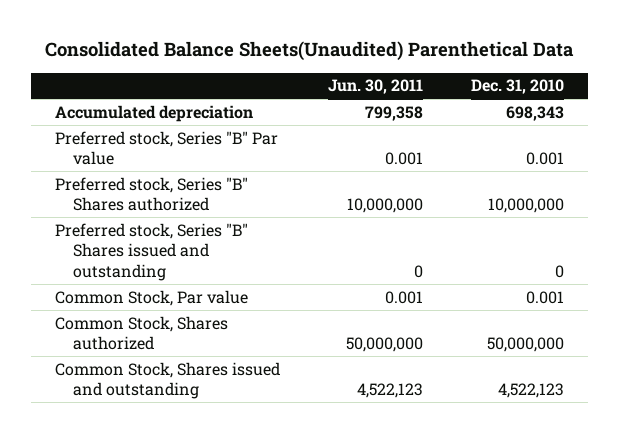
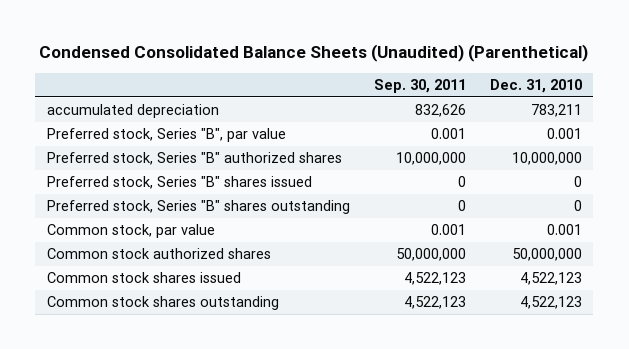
- Consolidated Balance Sheets(Unaudited) Parenthetical Data
+ Condensed Consolidated Balance Sheets (Unaudited) (Parenthetical)
- | Jun. 30, 2011 | Dec. 31, 2010
+ | Sep. 30, 2011 | Dec. 31, 2010
- Accumulated depreciation | 799,358 | 698,343
- Preferred stock, Series "B" Par value | 0.001 | 0.001
- Preferred stock, Series "B" Shares authorized | 10,000,000 | 10,000,000
- Preferred stock, Series "B" Shares issued and outstanding | 0 | 0
- Common Stock, Par value | 0.001 | 0.001
- Common Stock, Shares authorized | 50,000,000 | 50,000,000
- Common Stock, Shares issued and outstanding | 4,522,123 | 4,522,123
+ accumulated depreciation | 832,626 | 783,211
+ Preferred stock, Series "B", par value | 0.001 | 0.001
+ Preferred stock, Series "B" authorized shares | 10,000,000 | 10,000,000
+ Preferred stock, Series "B" shares issued | 0 | 0
+ Preferred stock, Series "B" shares outstanding | 0 | 0
+ Common stock, par value | 0.001 | 0.001
+ Common stock authorized shares | 50,000,000 | 50,000,000
+ Common stock shares issued | 4,522,123 | 4,522,123
+ Common stock shares outstanding | 4,522,123 | 4,522,123

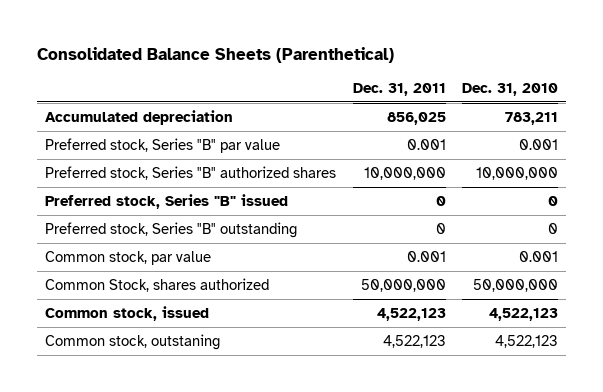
- Condensed Consolidated Balance Sheets (Unaudited) (Parenthetical)
+ Consolidated Balance Sheets (Parenthetical)
- | Sep. 30, 2011 | Dec. 31, 2010
+ | Dec. 31, 2011 | Dec. 31, 2010
- accumulated depreciation | 832,626 | 783,211
- Preferred stock, Series "B", par value | 0.001 | 0.001
+ Accumulated depreciation | 856,025 | 783,211
+ Preferred stock, Series "B" par value | 0.001 | 0.001
- Preferred stock, Series "B" shares issued | 0 | 0
- Preferred stock, Series "B" shares outstanding | 0 | 0
+ Preferred stock, Series "B" issued | 0 | 0
+ Preferred stock, Series "B" outstanding | 0 | 0
- Common stock authorized shares | 50,000,000 | 50,000,000
- Common stock shares issued | 4,522,123 | 4,522,123
- Common stock shares outstanding | 4,522,123 | 4,522,123
+ Common Stock, shares authorized | 50,000,000 | 50,000,000
+ Common stock, issued | 4,522,123 | 4,522,123
+ Common stock, outstaning | 4,522,123 | 4,522,123

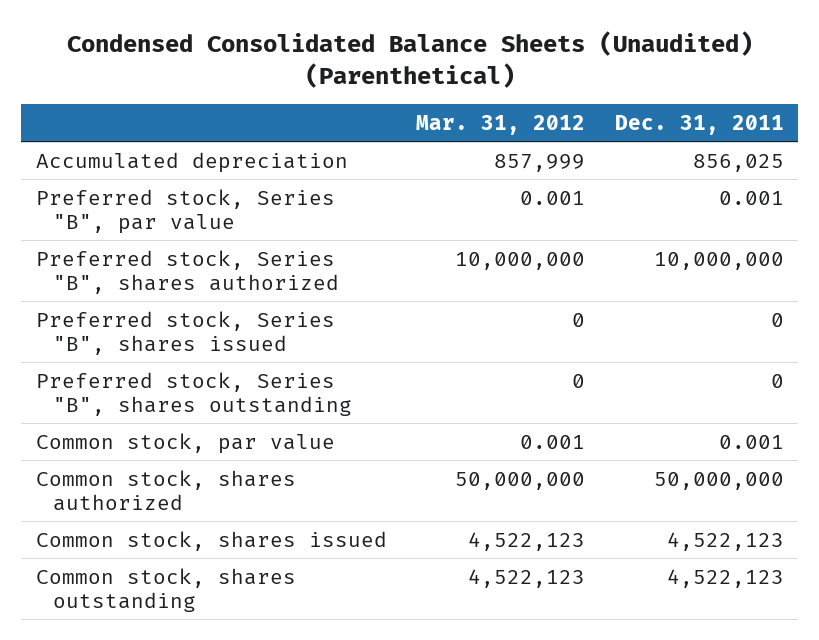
- Consolidated Balance Sheets (Parenthetical)
+ Condensed Consolidated Balance Sheets (Unaudited) (Parenthetical)
- | Dec. 31, 2011 | Dec. 31, 2010
+ | Mar. 31, 2012 | Dec. 31, 2011
- Preferred stock, Series "B" par value | 0.001 | 0.001
- Preferred stock, Series "B" authorized shares | 10,000,000 | 10,000,000
- Preferred stock, Series "B" issued | 0 | 0
- Preferred stock, Series "B" outstanding | 0 | 0
+ Preferred stock, Series "B", par value | 0.001 | 0.001
+ Preferred stock, Series "B", shares authorized | 10,000,000 | 10,000,000
+ Preferred stock, Series "B", shares issued | 0 | 0
+ Preferred stock, Series "B", shares outstanding | 0 | 0
- Common Stock, shares authorized | 50,000,000 | 50,000,000
- Common stock, issued | 4,522,123 | 4,522,123
- Common stock, outstaning | 4,522,123 | 4,522,123
+ Common stock, shares authorized | 50,000,000 | 50,000,000
+ Common stock, shares issued | 4,522,123 | 4,522,123
+ Common stock, shares outstanding | 4,522,123 | 4,522,123

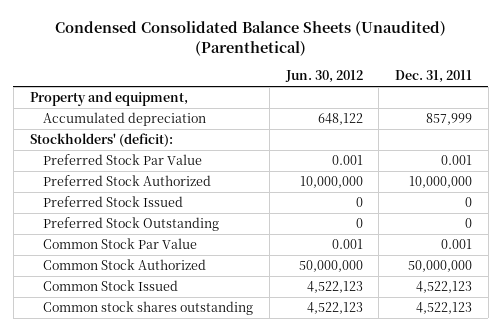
- | Mar. 31, 2012 | Dec. 31, 2011
+ | Jun. 30, 2012 | Dec. 31, 2011
- Accumulated depreciation | 857,999 | 856,025
- Preferred stock, Series "B", par value | 0.001 | 0.001
- Preferred stock, Series "B", shares authorized | 10,000,000 | 10,000,000
- Preferred stock, Series "B", shares issued | 0 | 0
- Preferred stock, Series "B", shares outstanding | 0 | 0
- Common stock, par value | 0.001 | 0.001
- Common stock, shares authorized | 50,000,000 | 50,000,000
- Common stock, shares issued | 4,522,123 | 4,522,123
- Common stock, shares outstanding | 4,522,123 | 4,522,123
+ Property and equipment,
+ Accumulated depreciation | 648,122 | 857,999
+ Stockholders' (deficit):
+ Preferred Stock Par Value | 0.001 | 0.001
+ Preferred Stock Authorized | 10,000,000 | 10,000,000
+ Preferred Stock Issued | 0 | 0
+ Preferred Stock Outstanding | 0 | 0
+ Common Stock Par Value | 0.001 | 0.001
+ Common Stock Authorized | 50,000,000 | 50,000,000
+ Common Stock Issued | 4,522,123 | 4,522,123
+ Common stock shares outstanding | 4,522,123 | 4,522,123

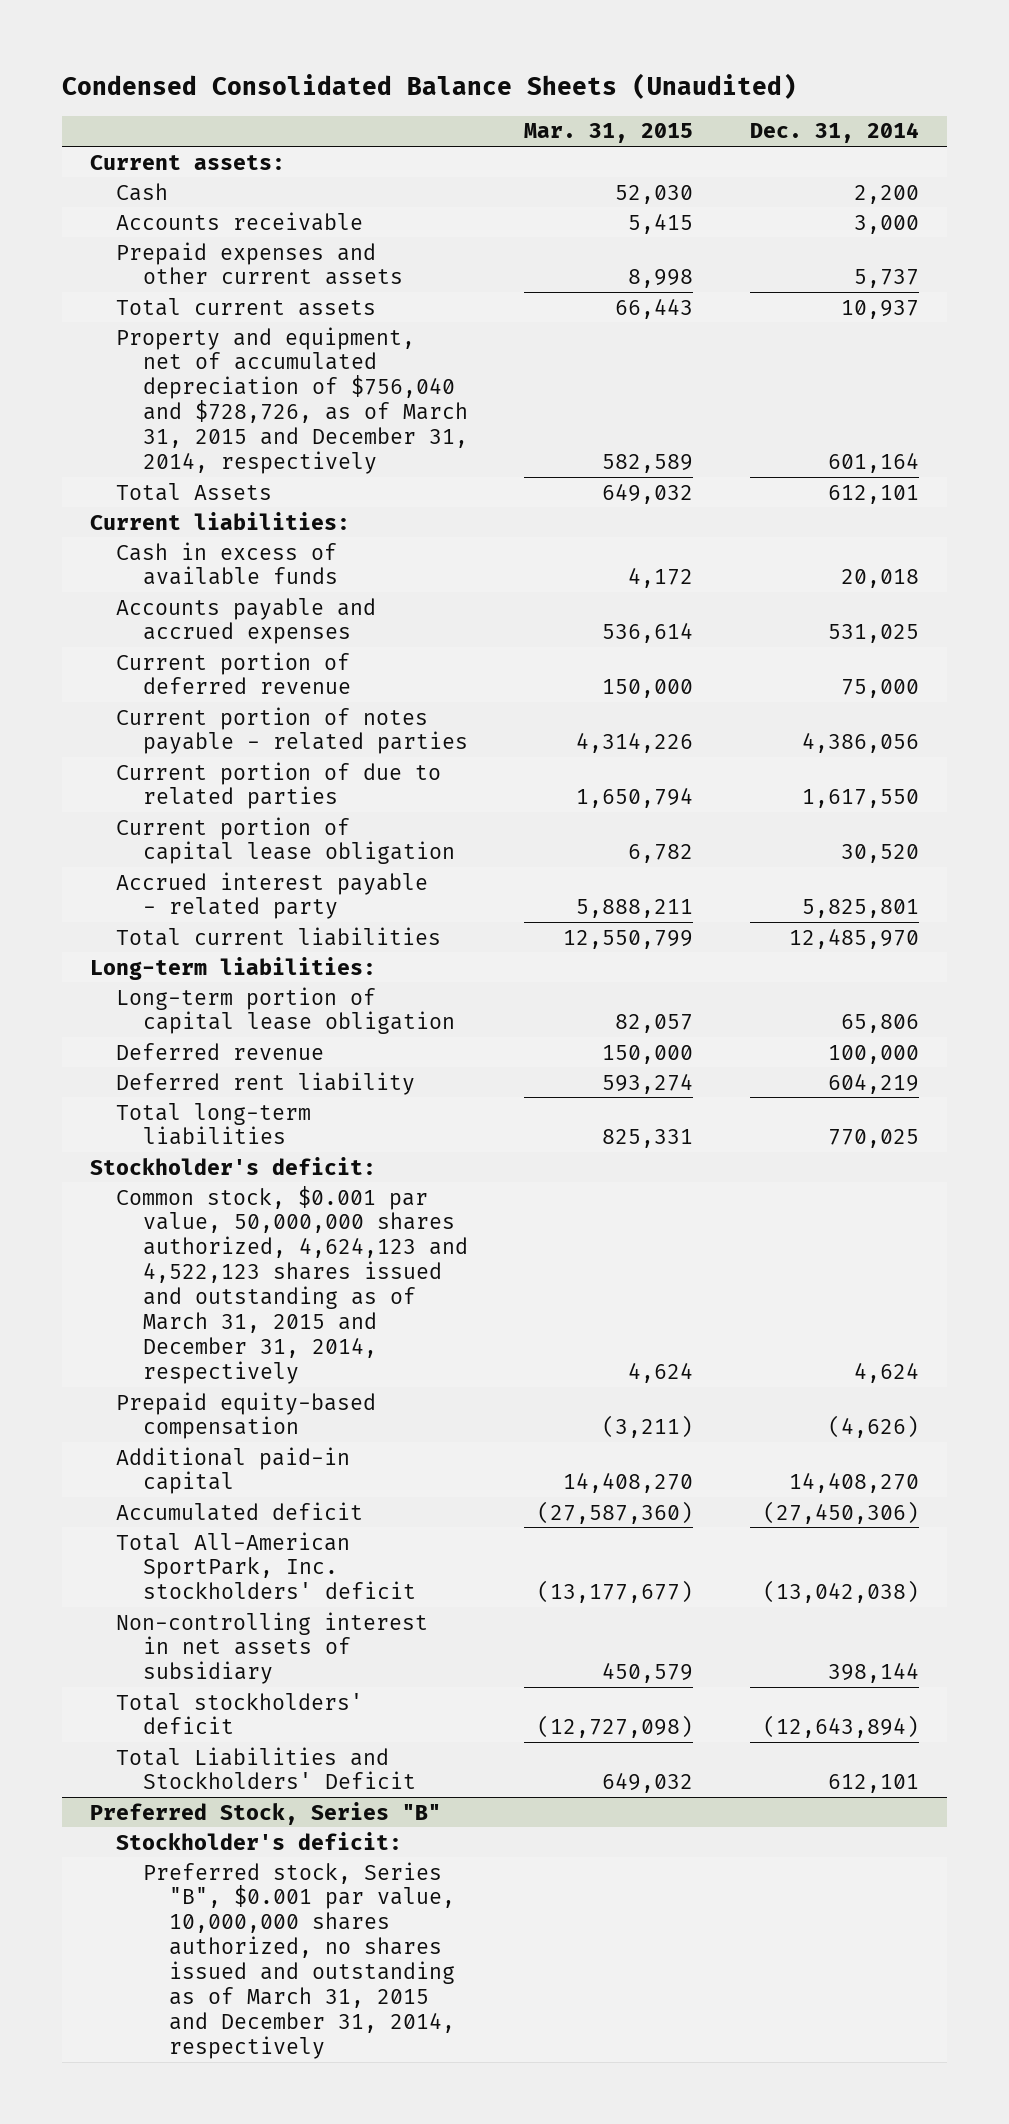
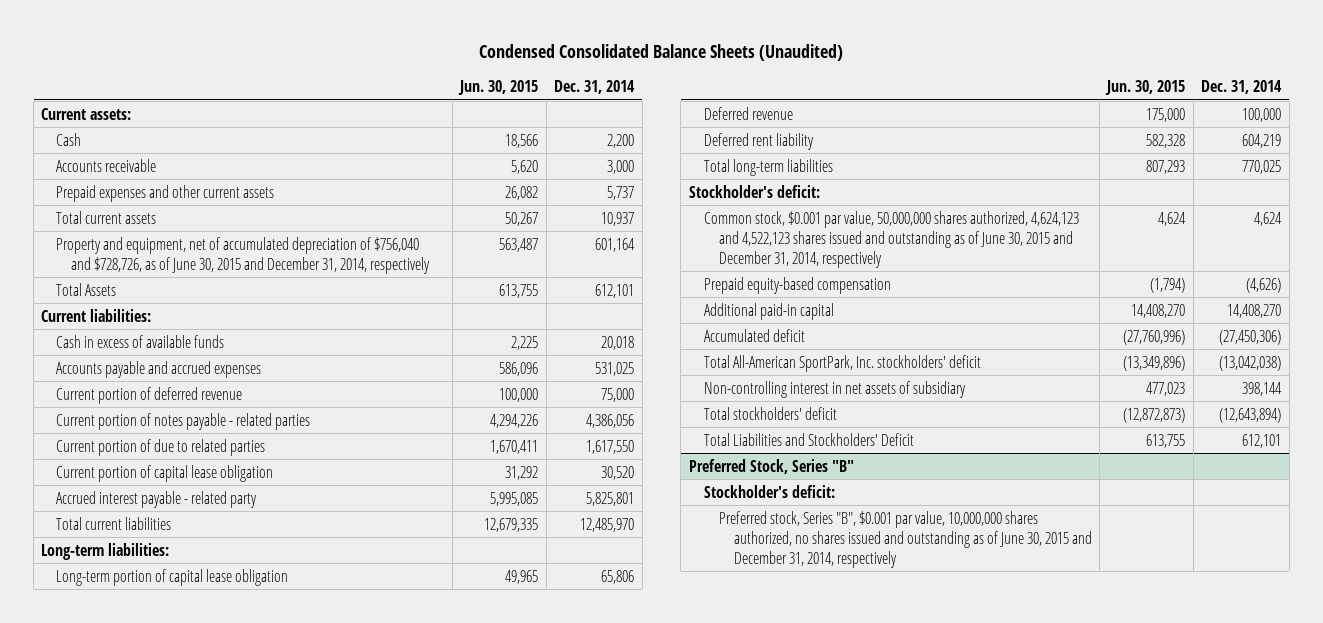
- | Mar. 31, 2015 | Dec. 31, 2014
+ | Jun. 30, 2015 | Dec. 31, 2014
- Property and equipment, net of accumulated depreciation of $756,040 and $728,726, as of March 31, 2015 and December 31, 2014, respectively | 582,589 | 601,164
+ Property and equipment, net of accumulated depreciation of $756,040 and $728,726, as of June 30, 2015 and December 31, 2014, respectively | 563,487 | 601,164
- Common stock, $0.001 par value, 50,000,000 shares authorized, 4,624,123 and 4,522,123 shares issued and outstanding as of March 31, 2015 and December 31, 2014, respectively | 4,624 | 4,624
+ Common stock, $0.001 par value, 50,000,000 shares authorized, 4,624,123 and 4,522,123 shares issued and outstanding as of June 30, 2015 and December 31, 2014, respectively | 4,624 | 4,624
@ Preferred Stock, Series "B"
- Preferred stock, Series "B", $0.001 par value, 10,000,000 shares authorized, no shares issued and outstanding as of March 31, 2015 and December 31, 2014, respectively
+ Preferred stock, Series "B", $0.001 par value, 10,000,000 shares authorized, no shares issued and outstanding as of June 30, 2015 and December 31, 2014, respectively

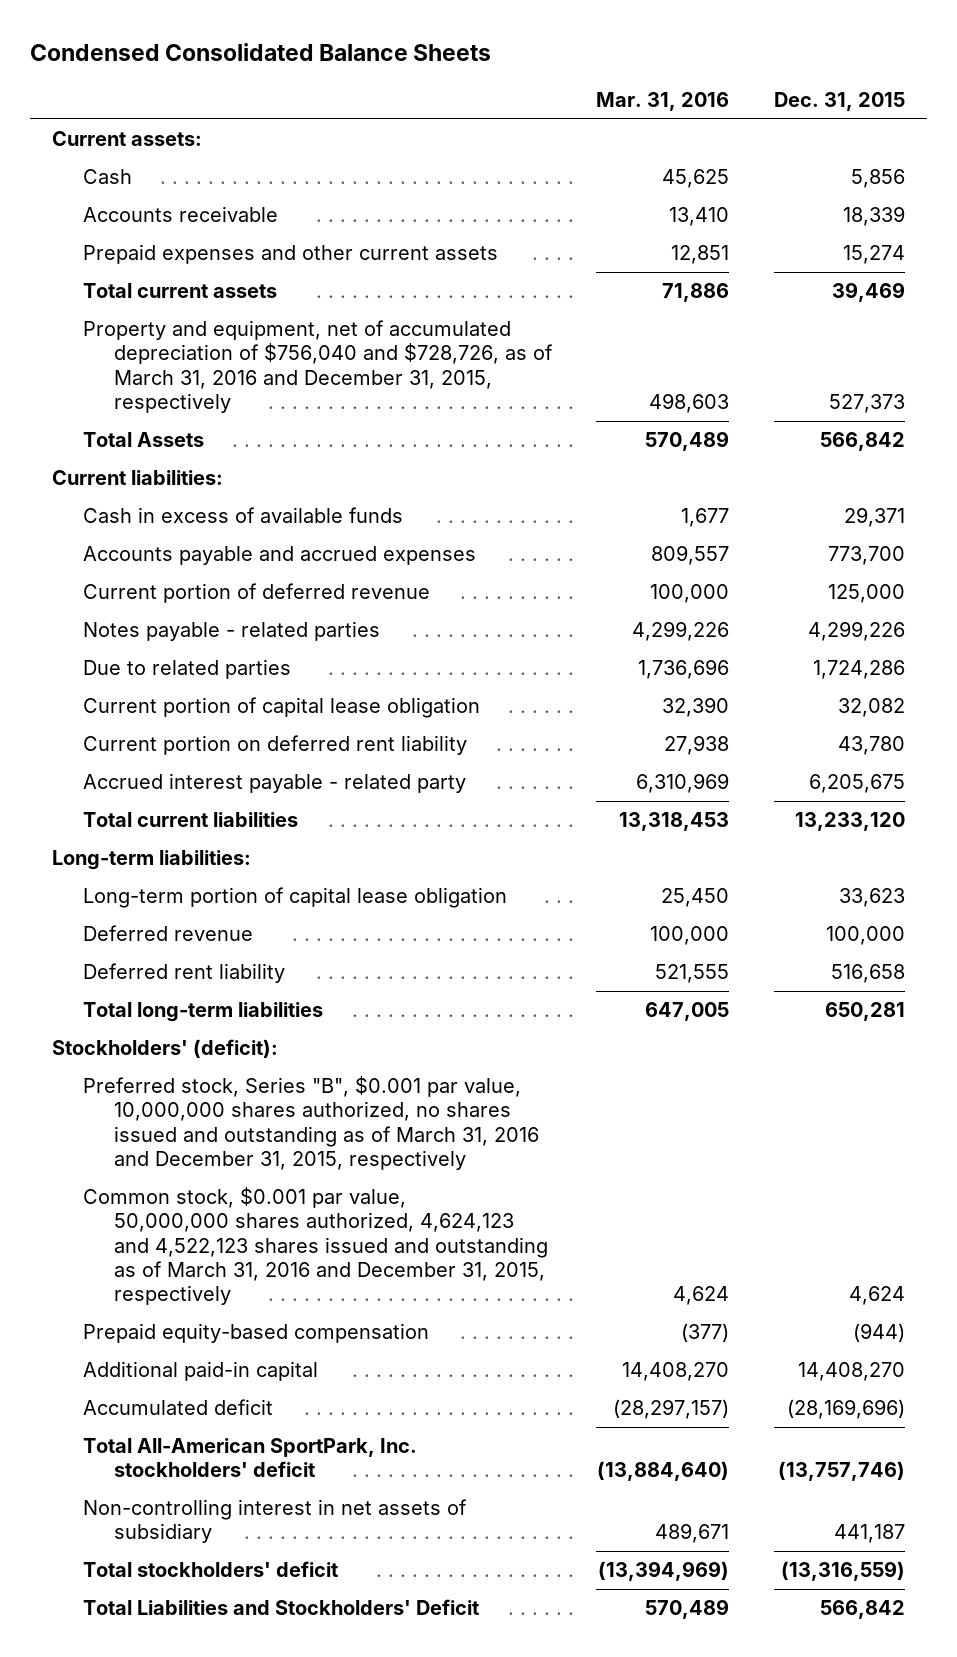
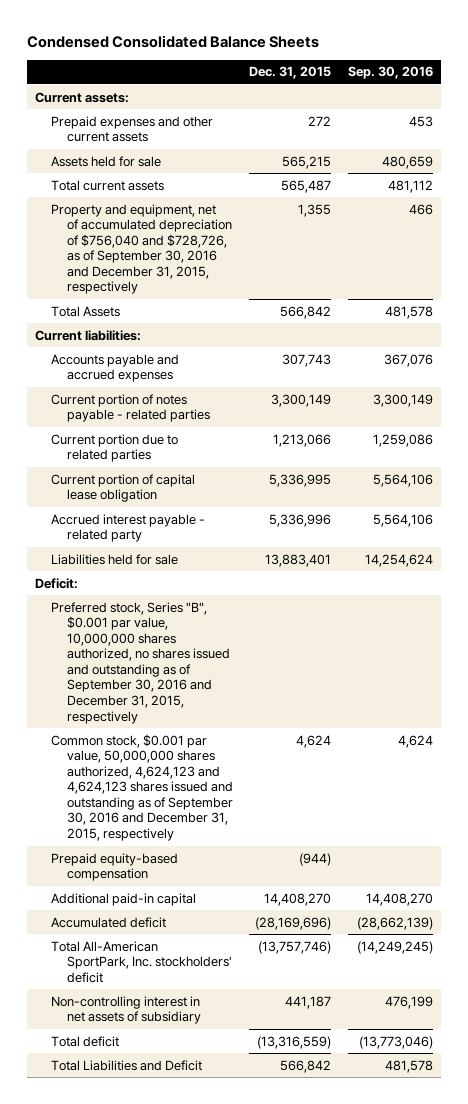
- | Mar. 31, 2016 | Dec. 31, 2015
+ | Dec. 31, 2015 | Sep. 30, 2016
- Cash | 45,625 | 5,856
- Accounts receivable | 13,410 | 18,339
- Prepaid expenses and other current assets | 12,851 | 15,274
- Total current assets | 71,886 | 39,469
- Property and equipment, net of accumulated depreciation of $756,040 and $728,726, as of March 31, 2016 and December 31, 2015, respectively | 498,603 | 527,373
+ Prepaid expenses and other current assets | 272 | 453
+ Assets held for sale | 565,215 | 480,659
+ Total current assets | 565,487 | 481,112
+ Property and equipment, net of accumulated depreciation of $756,040 and $728,726, as of September 30, 2016 and December 31, 2015, respectively | 1,355 | 466
- Cash in excess of available funds | 1,677 | 29,371
- Accounts payable and accrued expenses | 809,557 | 773,700
- Current portion of deferred revenue | 100,000 | 125,000
- Notes payable - related parties | 4,299,226 | 4,299,226
- Due to related parties | 1,736,696 | 1,724,286
- Current portion of capital lease obligation | 32,390 | 32,082
- Current portion on deferred rent liability | 27,938 | 43,780
- Accrued interest payable - related party | 6,310,969 | 6,205,675
- Total current liabilities | 13,318,453 | 13,233,120
- Long-term liabilities:
- Long-term portion of capital lease obligation | 25,450 | 33,623
- Deferred revenue | 100,000 | 100,000
- Deferred rent liability | 521,555 | 516,658
- Total long-term liabilities | 647,005 | 650,281
- Stockholders' (deficit):
- Preferred stock, Series "B", $0.001 par value, 10,000,000 shares authorized, no shares issued and outstanding as of March 31, 2016 and December 31, 2015, respectively
- Common stock, $0.001 par value, 50,000,000 shares authorized, 4,624,123 and 4,522,123 shares issued and outstanding as of March 31, 2016 and December 31, 2015, respectively | 4,624 | 4,624
+ Accounts payable and accrued expenses | 307,743 | 367,076
+ Current portion of notes payable - related parties | 3,300,149 | 3,300,149
+ Current portion due to related parties | 1,213,066 | 1,259,086
+ Current portion of capital lease obligation | 5,336,995 | 5,564,106
+ Accrued interest payable - related party | 5,336,996 | 5,564,106
+ Liabilities held for sale | 13,883,401 | 14,254,624
+ Deficit:
+ Preferred stock, Series "B", $0.001 par value, 10,000,000 shares authorized, no shares issued and outstanding as of September 30, 2016 and December 31, 2015, respectively
+ Common stock, $0.001 par value, 50,000,000 shares authorized, 4,624,123 and 4,624,123 shares issued and outstanding as of September 30, 2016 and December 31, 2015, respectively | 4,624 | 4,624
- Total stockholders' deficit | (13,394,969) | (13,316,559)
- Total Liabilities and Stockholders' Deficit | 570,489 | 566,842
+ Total deficit | (13,316,559) | (13,773,046)
+ Total Liabilities and Deficit | 566,842 | 481,578

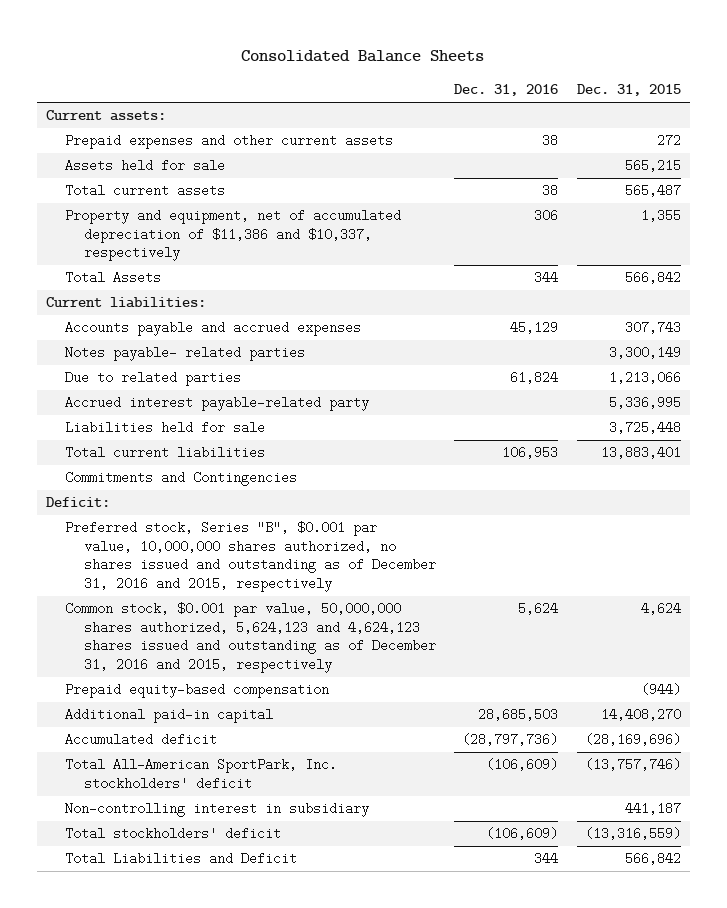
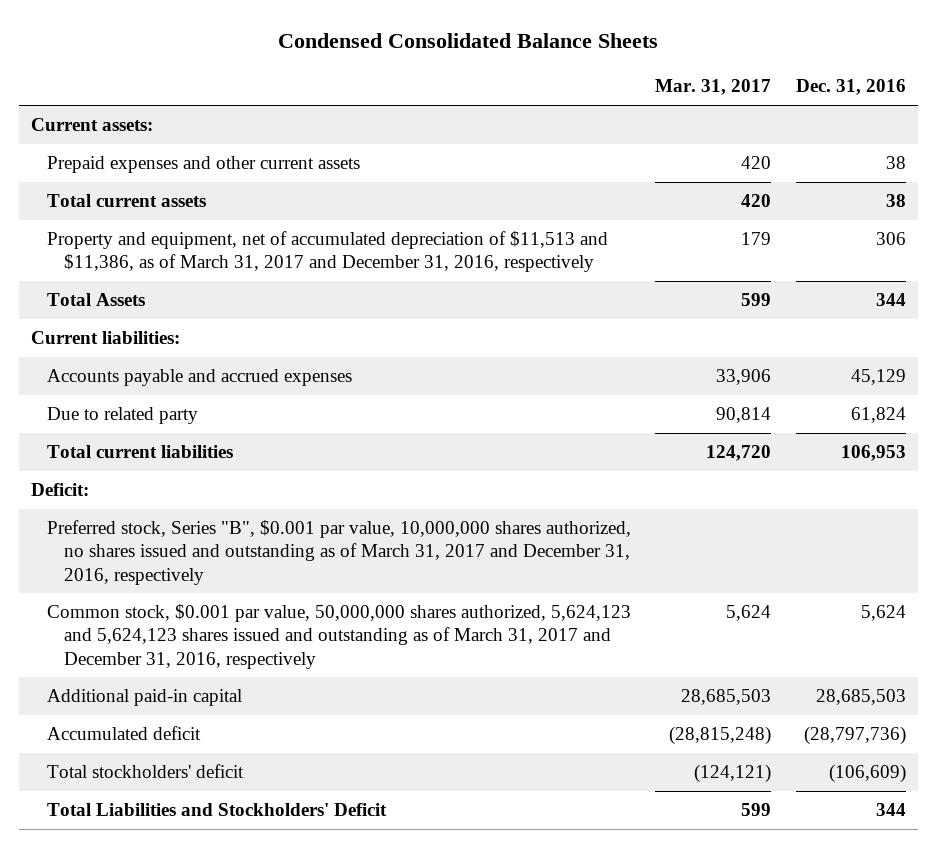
- Consolidated Balance Sheets
+ Condensed Consolidated Balance Sheets
- | Dec. 31, 2016 | Dec. 31, 2015
+ | Mar. 31, 2017 | Dec. 31, 2016
- Assets held for sale | | 565,215
- Property and equipment, net of accumulated depreciation of $11,386 and $10,337, respectively | 306 | 1,355
+ Property and equipment, net of accumulated depreciation of $11,513 and $11,386, as of March 31, 2017 and December 31, 2016, respectively | 179 | 306
- Notes payable- related parties | | 3,300,149
- Due to related parties | 61,824 | 1,213,066
- Accrued interest payable-related party | | 5,336,995
- Liabilities held for sale | | 3,725,448
+ Due to related party | 90,814 | 61,824
- Commitments and Contingencies
- Preferred stock, Series "B", $0.001 par value, 10,000,000 shares authorized, no shares issued and outstanding as of December 31, 2016 and 2015, respectively
- Common stock, $0.001 par value, 50,000,000 shares authorized, 5,624,123 and 4,624,123 shares issued and outstanding as of December 31, 2016 and 2015, respectively | 5,624 | 4,624
- Prepaid equity-based compensation | | (944)
+ Preferred stock, Series "B", $0.001 par value, 10,000,000 shares authorized, no shares issued and outstanding as of March 31, 2017 and December 31, 2016, respectively
+ Common stock, $0.001 par value, 50,000,000 shares authorized, 5,624,123 and 5,624,123 shares issued and outstanding as of March 31, 2017 and December 31, 2016, respectively | 5,624 | 5,624
- Total All-American SportPark, Inc. stockholders' deficit | (106,609) | (13,757,746)
- Non-controlling interest in subsidiary | | 441,187
- Total Liabilities and Deficit | 344 | 566,842
+ Total Liabilities and Stockholders' Deficit | 599 | 344

